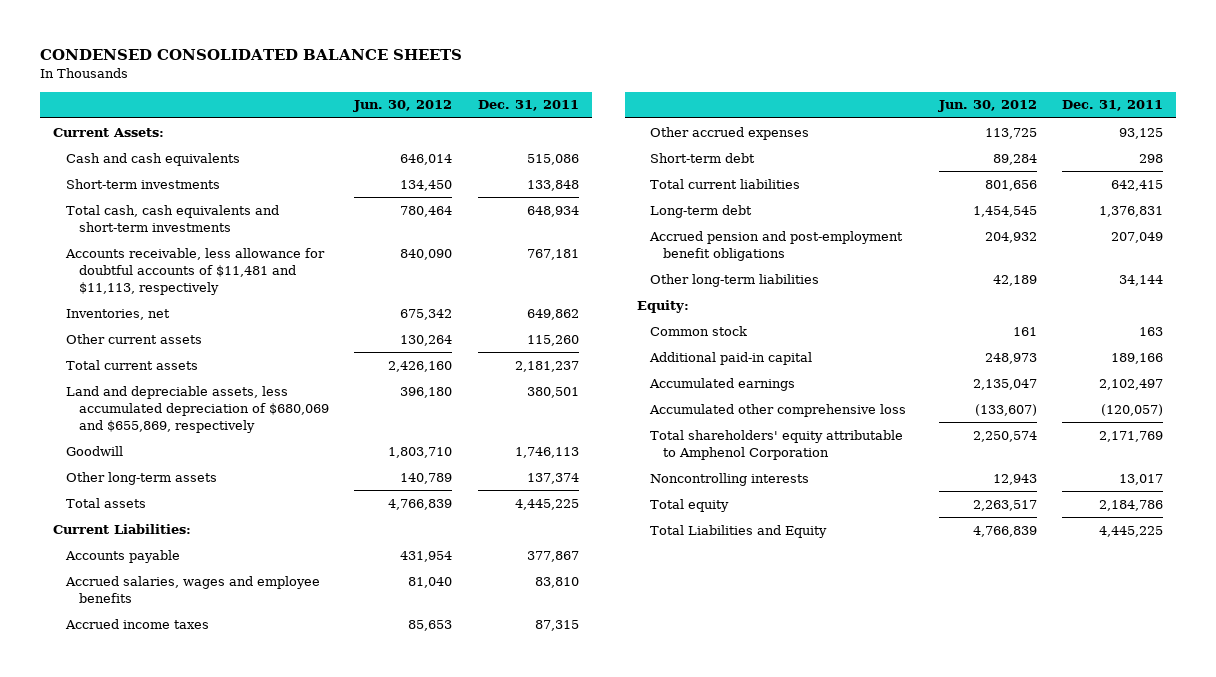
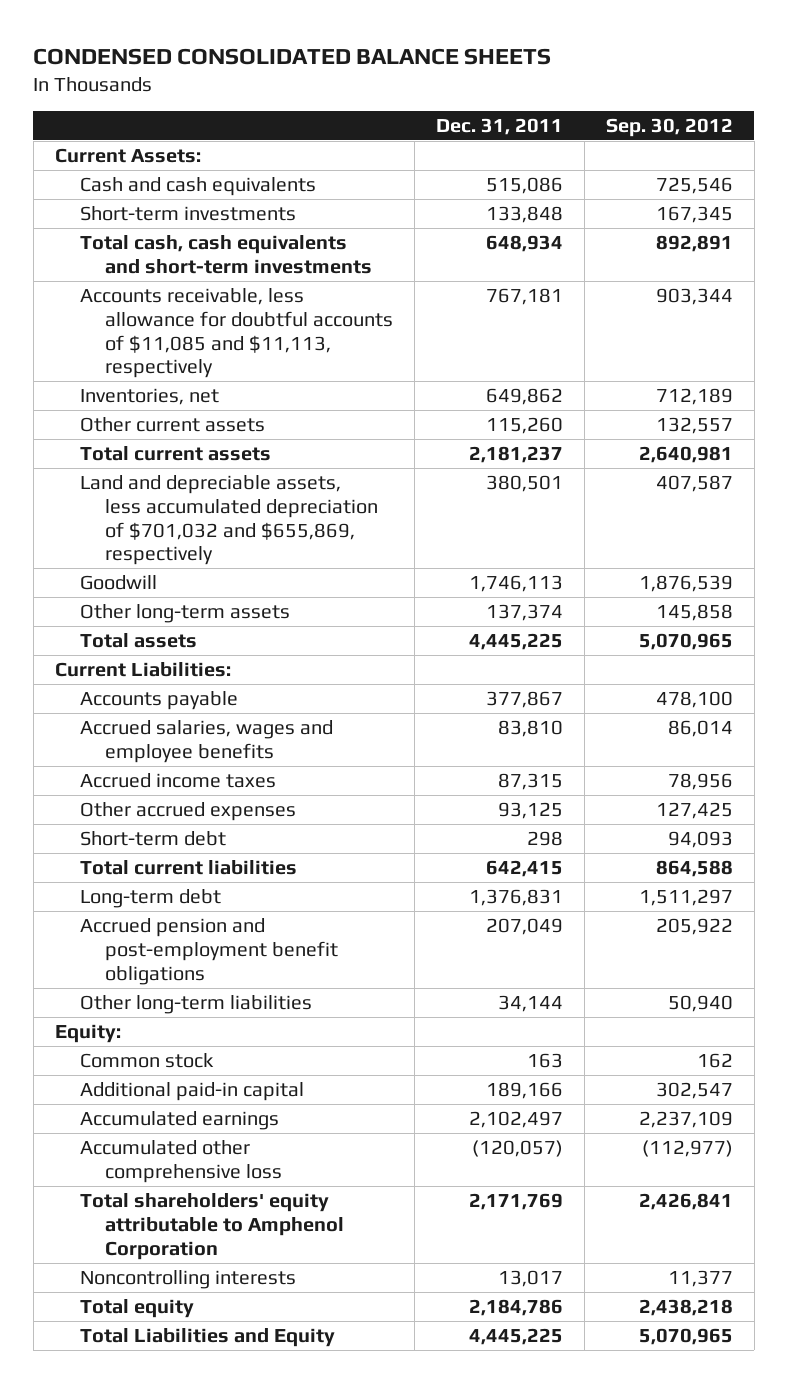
- | Jun. 30, 2012 | Dec. 31, 2011
+ | Dec. 31, 2011 | Sep. 30, 2012
- Accounts receivable, less allowance for doubtful accounts of $11,481 and $11,113, respectively | 840,090 | 767,181
+ Accounts receivable, less allowance for doubtful accounts of $11,085 and $11,113, respectively | 767,181 | 903,344
- Land and depreciable assets, less accumulated depreciation of $680,069 and $655,869, respectively | 396,180 | 380,501
+ Land and depreciable assets, less accumulated depreciation of $701,032 and $655,869, respectively | 380,501 | 407,587

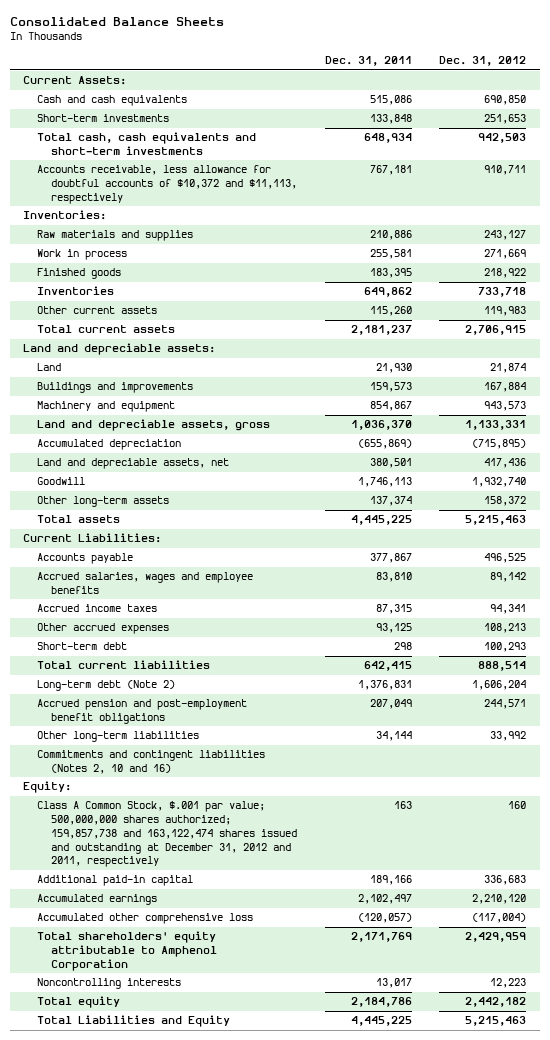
- CONDENSED CONSOLIDATED BALANCE SHEETS
+ Consolidated Balance Sheets
- | Dec. 31, 2011 | Sep. 30, 2012
+ | Dec. 31, 2011 | Dec. 31, 2012
- Accounts receivable, less allowance for doubtful accounts of $11,085 and $11,113, respectively | 767,181 | 903,344
- Inventories, net | 649,862 | 712,189
+ Accounts receivable, less allowance for doubtful accounts of $10,372 and $11,113, respectively | 767,181 | 910,711
+ Inventories:
+ Raw materials and supplies | 210,886 | 243,127
+ Work in process | 255,581 | 271,669
+ Finished goods | 183,395 | 218,922
+ Inventories | 649,862 | 733,718
- Land and depreciable assets, less accumulated depreciation of $701,032 and $655,869, respectively | 380,501 | 407,587
+ Land and depreciable assets:
+ Land | 21,930 | 21,874
+ Buildings and improvements | 159,573 | 167,884
+ Machinery and equipment | 854,867 | 943,573
+ Land and depreciable assets, gross | 1,036,370 | 1,133,331
+ Accumulated depreciation | (655,869) | (715,895)
+ Land and depreciable assets, net | 380,501 | 417,436
- Long-term debt | 1,376,831 | 1,511,297
+ Long-term debt (Note 2) | 1,376,831 | 1,606,204
+ Commitments and contingent liabilities (Notes 2, 10 and 16)
- Common stock | 163 | 162
+ Class A Common Stock, $.001 par value; 500,000,000 shares authorized; 159,857,738 and 163,122,474 shares issued and outstanding at December 31, 2012 and 2011, respectively | 163 | 160

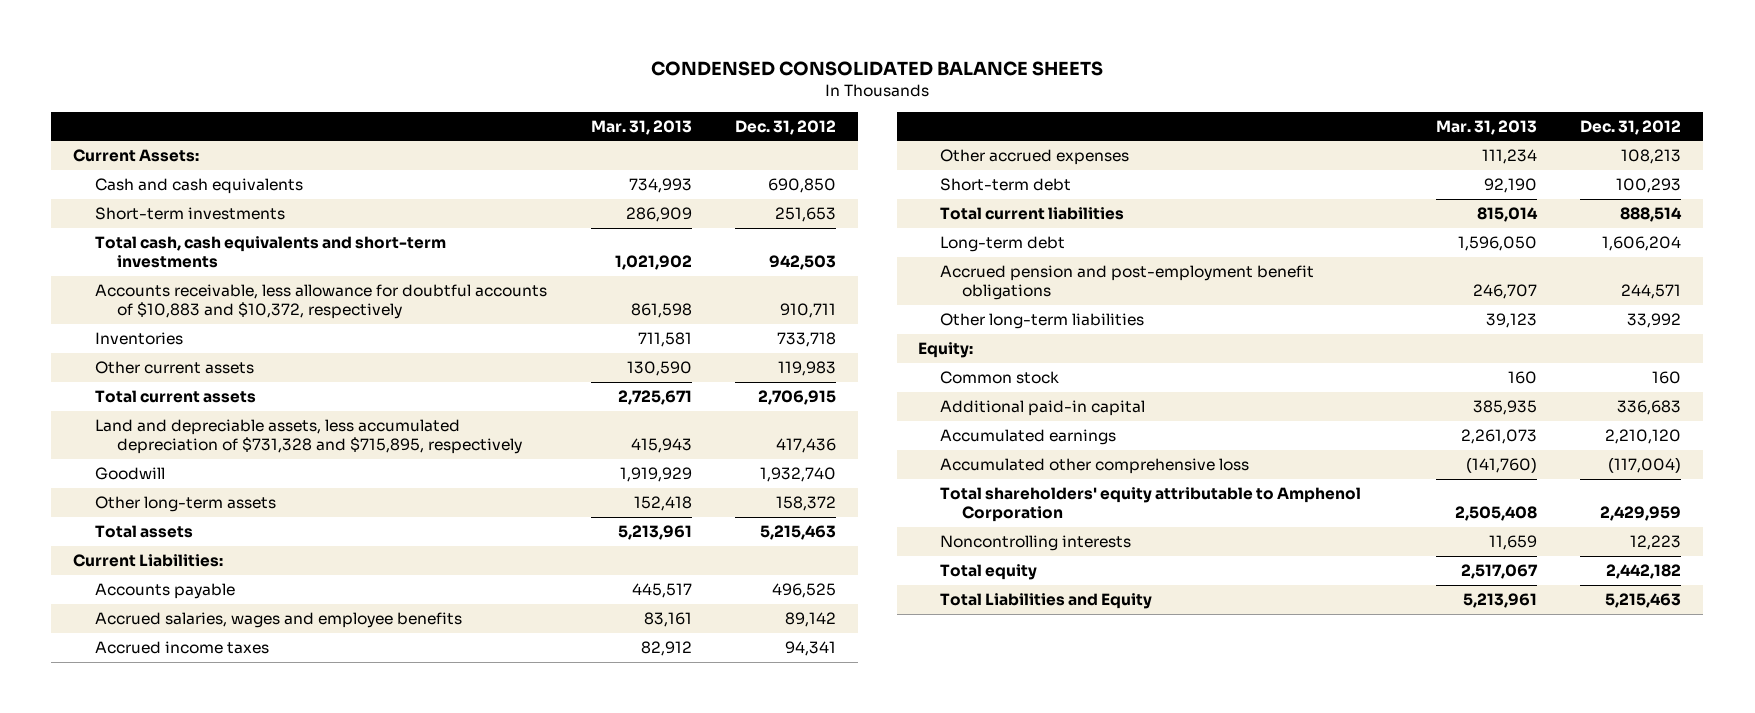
- Consolidated Balance Sheets
+ CONDENSED CONSOLIDATED BALANCE SHEETS
- | Dec. 31, 2011 | Dec. 31, 2012
+ | Mar. 31, 2013 | Dec. 31, 2012
- Accounts receivable, less allowance for doubtful accounts of $10,372 and $11,113, respectively | 767,181 | 910,711
- Inventories:
- Raw materials and supplies | 210,886 | 243,127
- Work in process | 255,581 | 271,669
- Finished goods | 183,395 | 218,922
+ Accounts receivable, less allowance for doubtful accounts of $10,883 and $10,372, respectively | 861,598 | 910,711
- Land and depreciable assets:
- Land | 21,930 | 21,874
- Buildings and improvements | 159,573 | 167,884
- Machinery and equipment | 854,867 | 943,573
- Land and depreciable assets, gross | 1,036,370 | 1,133,331
- Accumulated depreciation | (655,869) | (715,895)
- Land and depreciable assets, net | 380,501 | 417,436
+ Land and depreciable assets, less accumulated depreciation of $731,328 and $715,895, respectively | 415,943 | 417,436
- Long-term debt (Note 2) | 1,376,831 | 1,606,204
+ Long-term debt | 1,596,050 | 1,606,204
- Commitments and contingent liabilities (Notes 2, 10 and 16)
- Class A Common Stock, $.001 par value; 500,000,000 shares authorized; 159,857,738 and 163,122,474 shares issued and outstanding at December 31, 2012 and 2011, respectively | 163 | 160
+ Common stock | 160 | 160

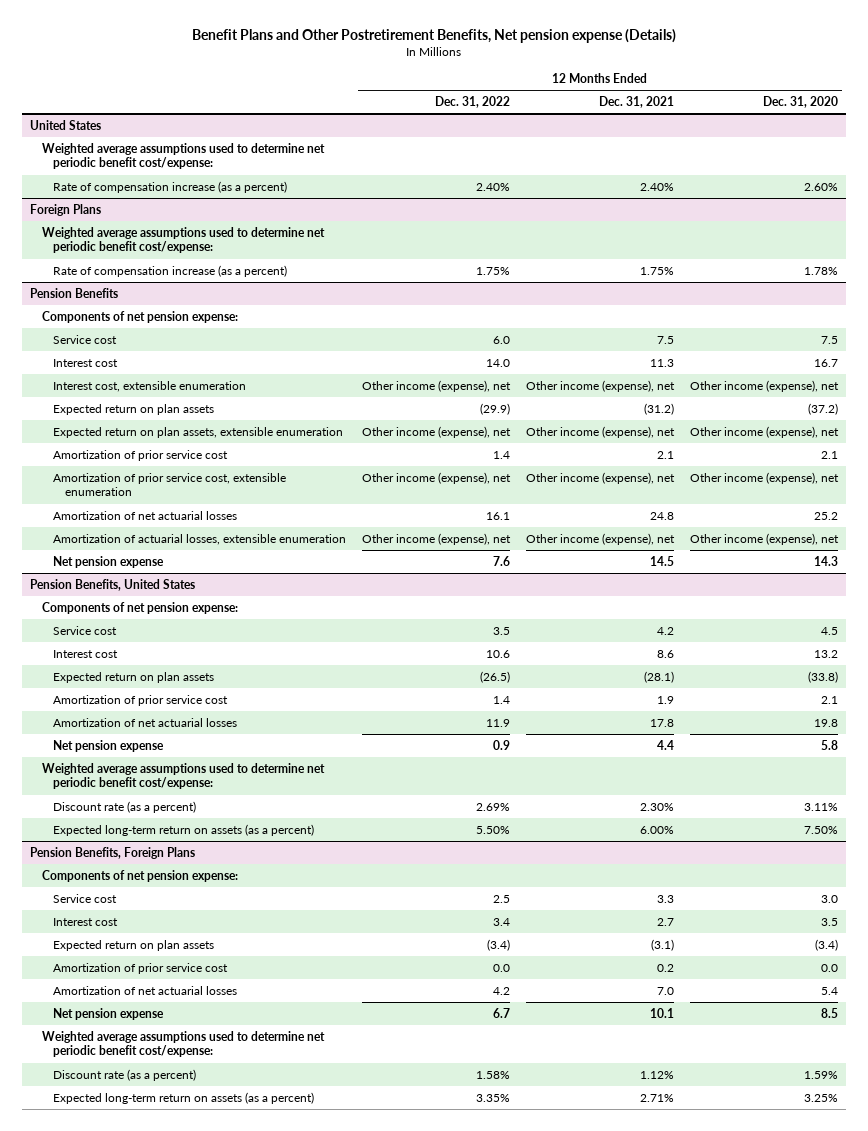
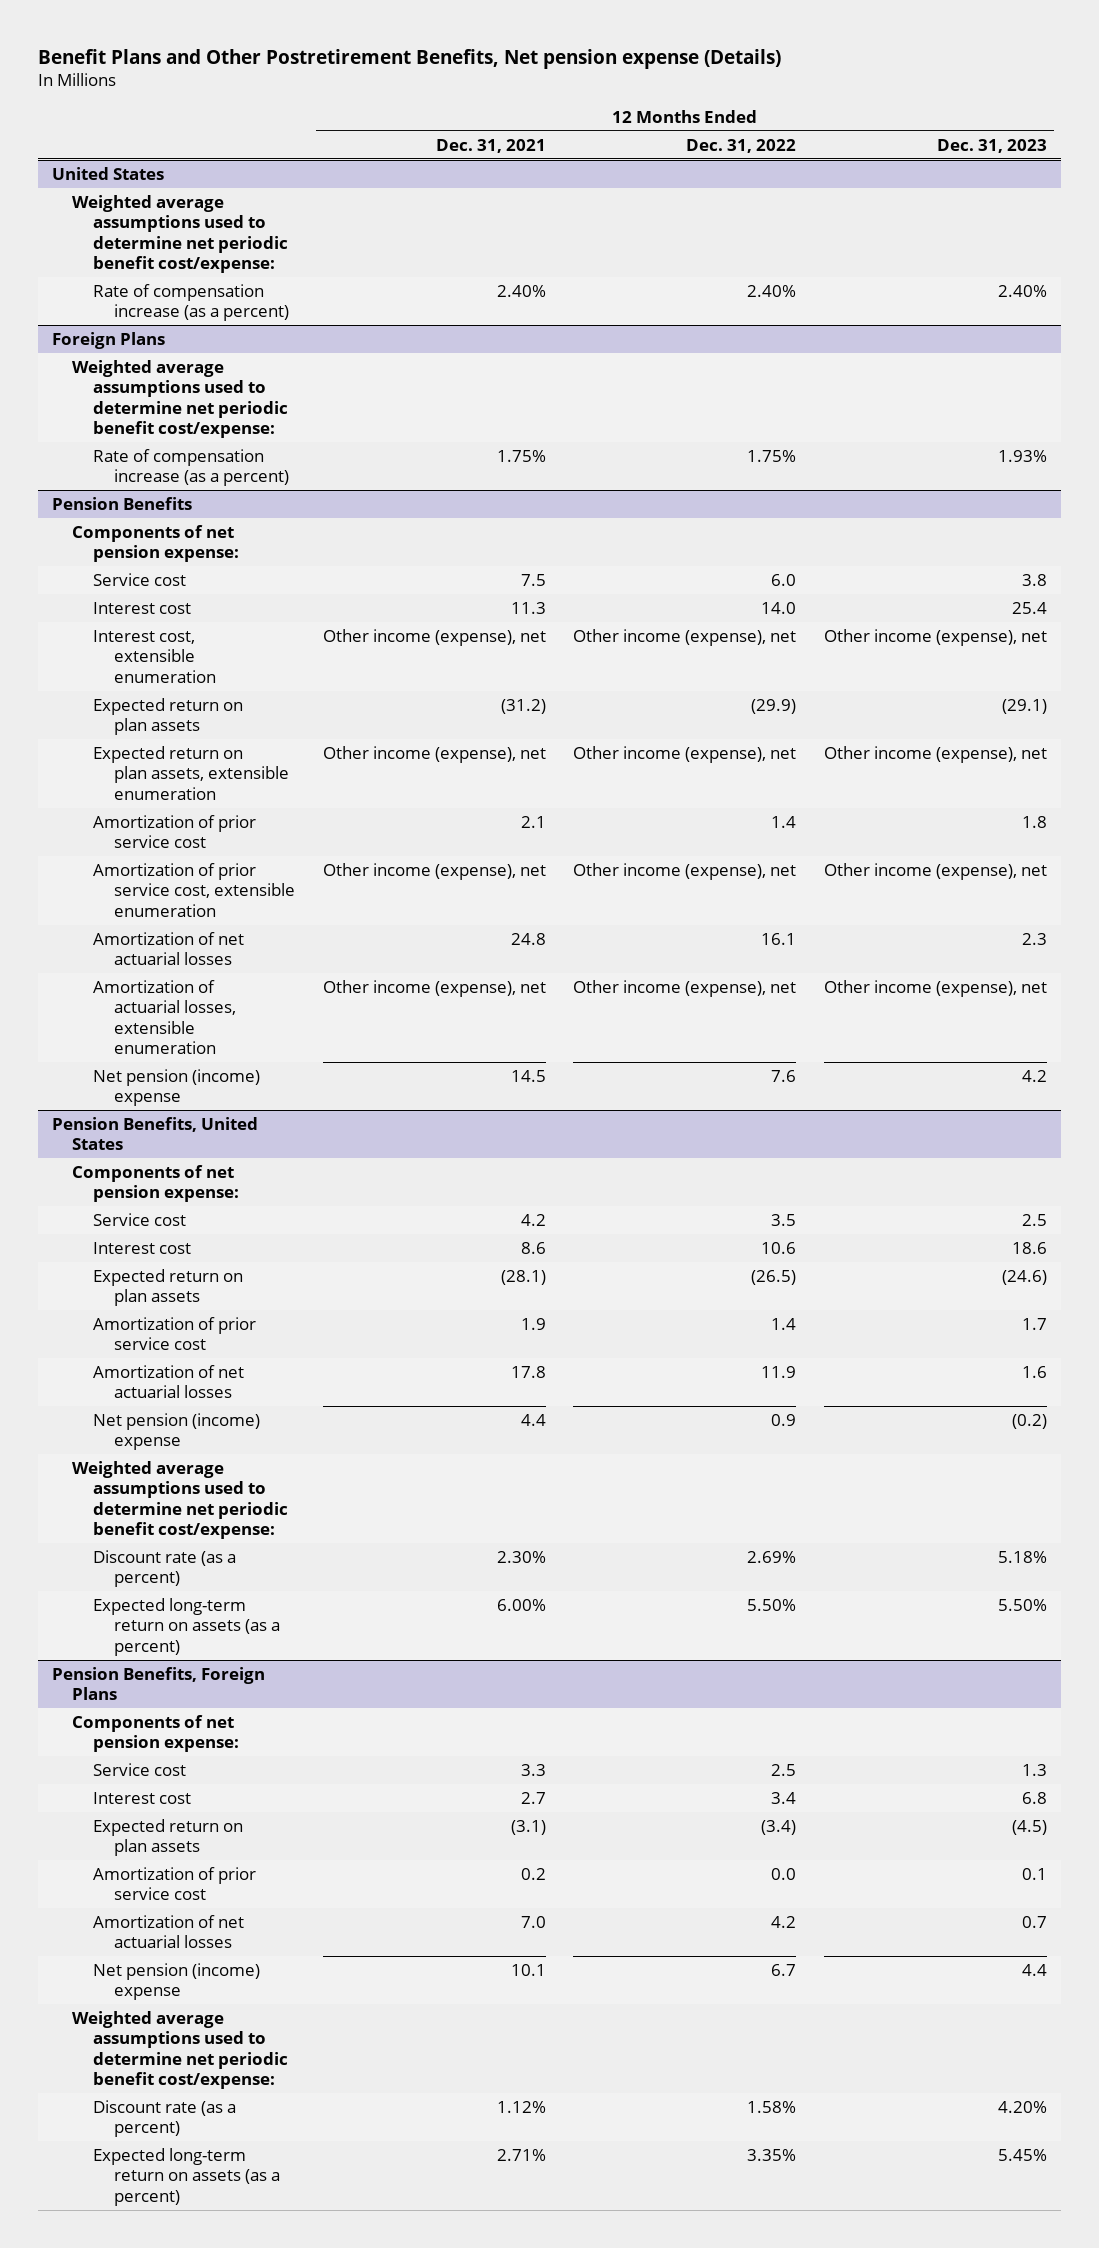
- | 12 Months Ended Dec. 31, 2022 | 12 Months Ended Dec. 31, 2021 | 12 Months Ended Dec. 31, 2020
+ | 12 Months Ended Dec. 31, 2021 | 12 Months Ended Dec. 31, 2022 | 12 Months Ended Dec. 31, 2023
@ Pension Benefits
- Net pension expense | 7.6 | 14.5 | 14.3
+ Net pension (income) expense | 14.5 | 7.6 | 4.2
@ Pension Benefits, United States
- Net pension expense | 0.9 | 4.4 | 5.8
+ Net pension (income) expense | 4.4 | 0.9 | (0.2)
@ Pension Benefits, Foreign Plans
- Net pension expense | 6.7 | 10.1 | 8.5
+ Net pension (income) expense | 10.1 | 6.7 | 4.4

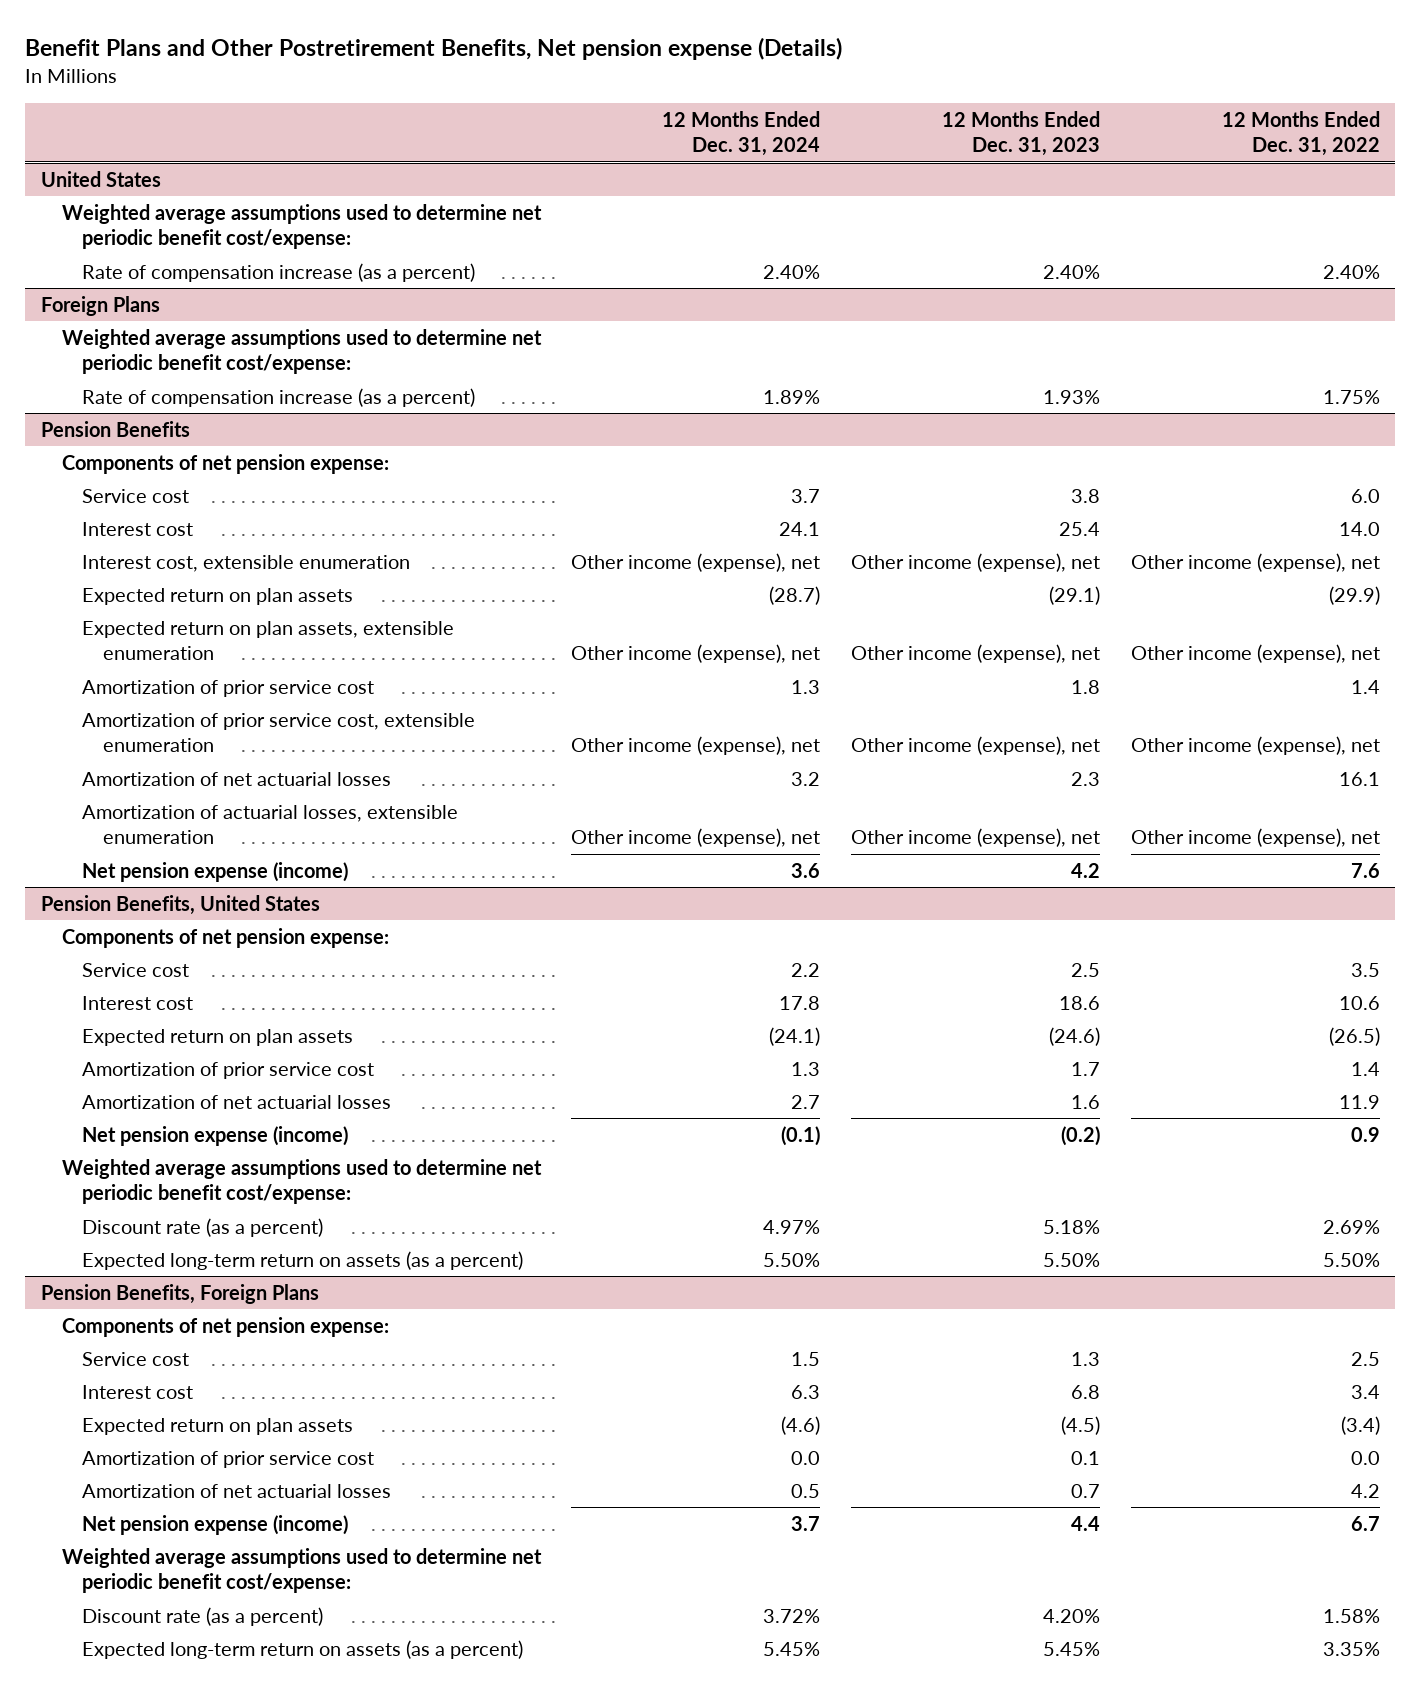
- | 12 Months Ended Dec. 31, 2021 | 12 Months Ended Dec. 31, 2022 | 12 Months Ended Dec. 31, 2023
+ | 12 Months Ended Dec. 31, 2024 | 12 Months Ended Dec. 31, 2023 | 12 Months Ended Dec. 31, 2022
@ Pension Benefits
- Net pension (income) expense | 14.5 | 7.6 | 4.2
+ Net pension expense (income) | 3.6 | 4.2 | 7.6
@ Pension Benefits, United States
- Net pension (income) expense | 4.4 | 0.9 | (0.2)
+ Net pension expense (income) | (0.1) | (0.2) | 0.9
@ Pension Benefits, Foreign Plans
- Net pension (income) expense | 10.1 | 6.7 | 4.4
+ Net pension expense (income) | 3.7 | 4.4 | 6.7

